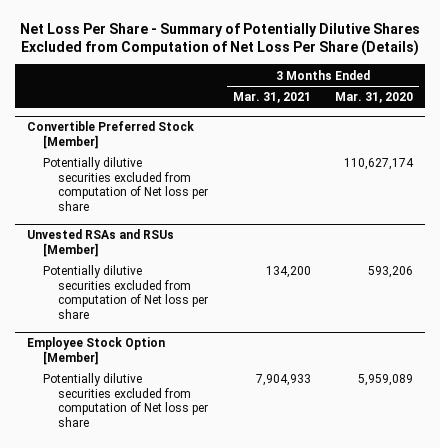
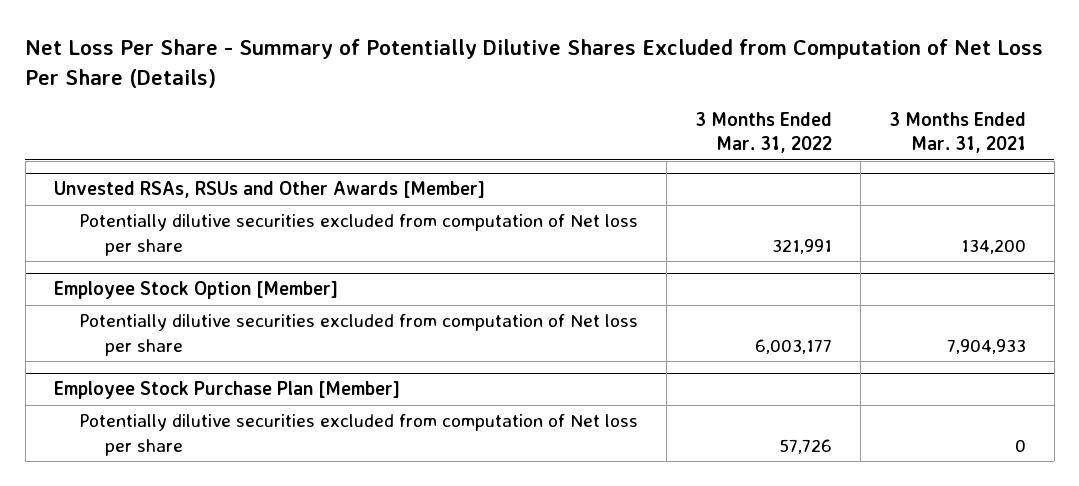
- | 3 Months Ended Mar. 31, 2021 | 3 Months Ended Mar. 31, 2020
+ | 3 Months Ended Mar. 31, 2022 | 3 Months Ended Mar. 31, 2021
- Convertible Preferred Stock [Member]
- Potentially dilutive securities excluded from computation of Net loss per share | | 110,627,174
- Unvested RSAs and RSUs [Member]
+ Unvested RSAs, RSUs and Other Awards [Member]
+ Employee Stock Purchase Plan [Member]
+ Potentially dilutive securities excluded from computation of Net loss per share | 57,726 | 0

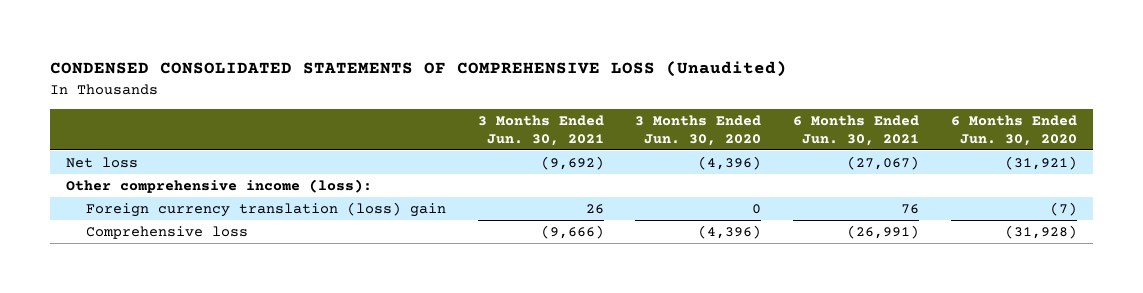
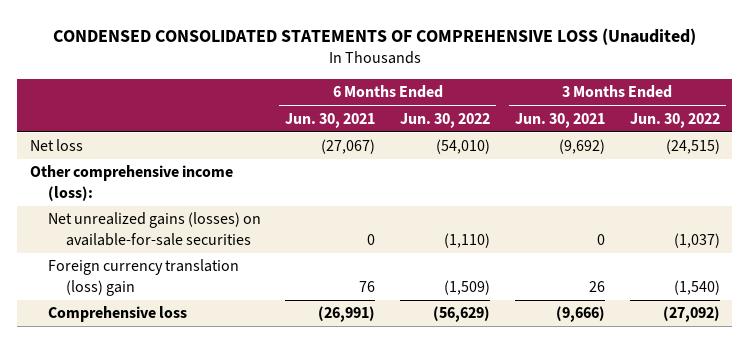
- | 3 Months Ended Jun. 30, 2021 | 3 Months Ended Jun. 30, 2020 | 6 Months Ended Jun. 30, 2021 | 6 Months Ended Jun. 30, 2020
+ | 6 Months Ended Jun. 30, 2021 | 6 Months Ended Jun. 30, 2022 | 3 Months Ended Jun. 30, 2021 | 3 Months Ended Jun. 30, 2022
+ Net unrealized gains (losses) on available-for-sale securities | 0 | (1,110) | 0 | (1,037)

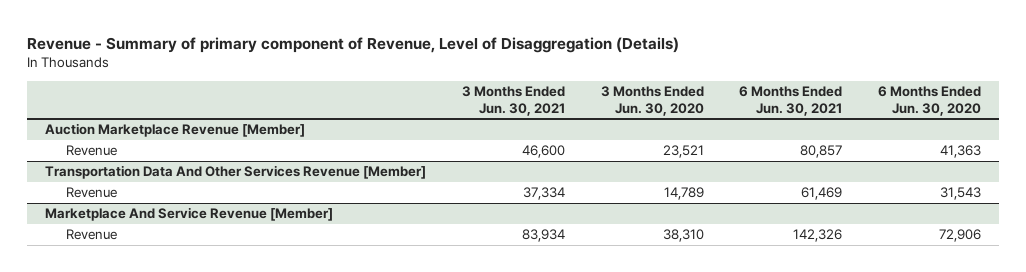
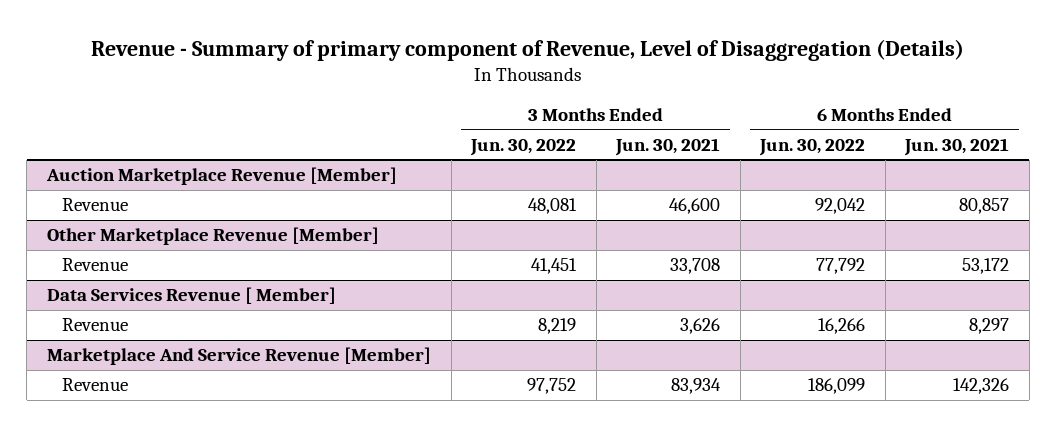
- | 3 Months Ended Jun. 30, 2021 | 3 Months Ended Jun. 30, 2020 | 6 Months Ended Jun. 30, 2021 | 6 Months Ended Jun. 30, 2020
+ | 3 Months Ended Jun. 30, 2022 | 3 Months Ended Jun. 30, 2021 | 6 Months Ended Jun. 30, 2022 | 6 Months Ended Jun. 30, 2021
- Transportation Data And Other Services Revenue [Member]
- Revenue | 37,334 | 14,789 | 61,469 | 31,543
+ Other Marketplace Revenue [Member]
+ Revenue | 41,451 | 33,708 | 77,792 | 53,172
+ Data Services Revenue [ Member]
+ Revenue | 8,219 | 3,626 | 16,266 | 8,297

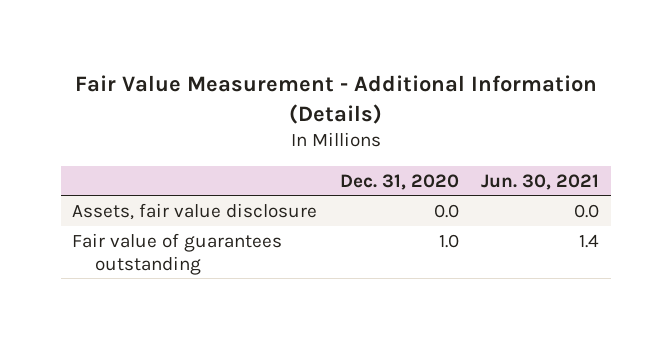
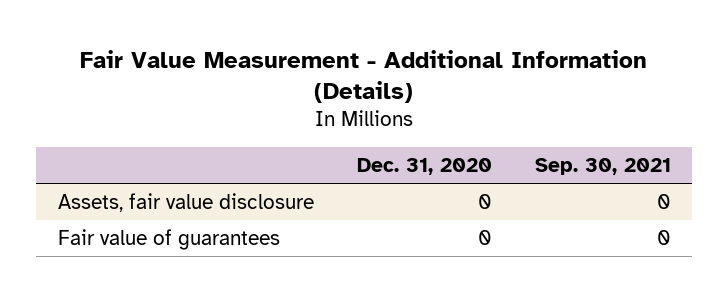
- | Dec. 31, 2020 | Jun. 30, 2021
+ | Dec. 31, 2020 | Sep. 30, 2021
- Assets, fair value disclosure | 0.0 | 0.0
- Fair value of guarantees outstanding | 1.0 | 1.4
+ Assets, fair value disclosure | 0 | 0
+ Fair value of guarantees | 0 | 0

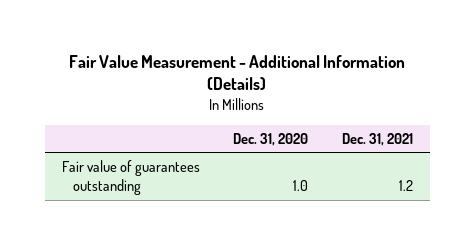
- | Dec. 31, 2020 | Sep. 30, 2021
+ | Dec. 31, 2020 | Dec. 31, 2021
- Assets, fair value disclosure | 0 | 0
- Fair value of guarantees | 0 | 0
+ Fair value of guarantees outstanding | 1.0 | 1.2

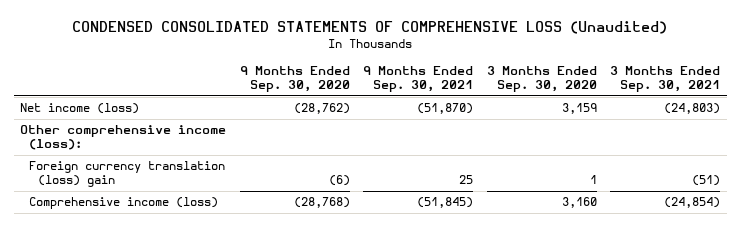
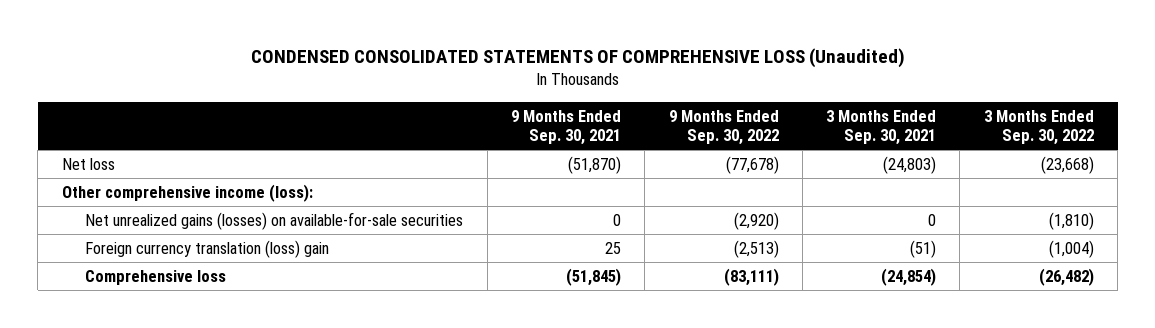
- | 9 Months Ended Sep. 30, 2020 | 9 Months Ended Sep. 30, 2021 | 3 Months Ended Sep. 30, 2020 | 3 Months Ended Sep. 30, 2021
+ | 9 Months Ended Sep. 30, 2021 | 9 Months Ended Sep. 30, 2022 | 3 Months Ended Sep. 30, 2021 | 3 Months Ended Sep. 30, 2022
- Net income (loss) | (28,762) | (51,870) | 3,159 | (24,803)
+ Net loss | (51,870) | (77,678) | (24,803) | (23,668)
+ Net unrealized gains (losses) on available-for-sale securities | 0 | (2,920) | 0 | (1,810)
- Comprehensive income (loss) | (28,768) | (51,845) | 3,160 | (24,854)
+ Comprehensive loss | (51,845) | (83,111) | (24,854) | (26,482)

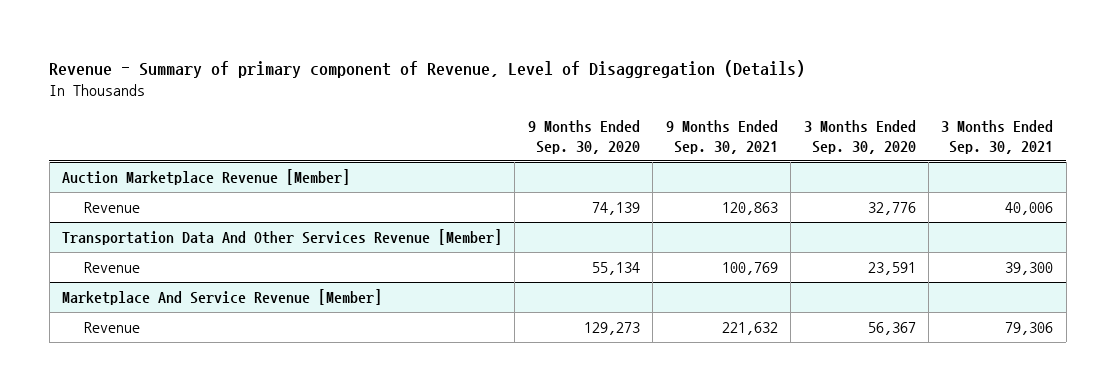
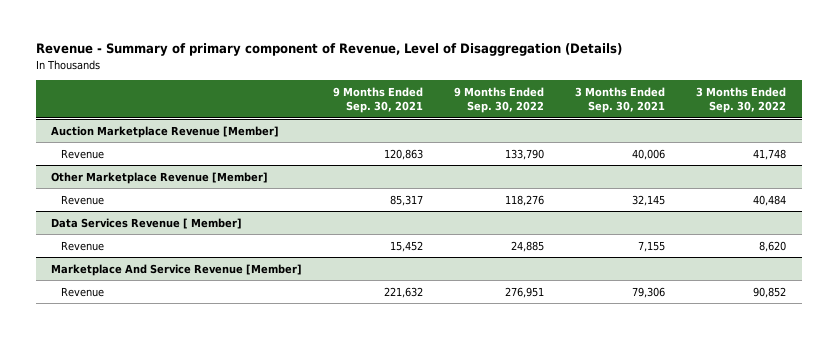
- | 9 Months Ended Sep. 30, 2020 | 9 Months Ended Sep. 30, 2021 | 3 Months Ended Sep. 30, 2020 | 3 Months Ended Sep. 30, 2021
+ | 9 Months Ended Sep. 30, 2021 | 9 Months Ended Sep. 30, 2022 | 3 Months Ended Sep. 30, 2021 | 3 Months Ended Sep. 30, 2022
- Transportation Data And Other Services Revenue [Member]
- Revenue | 55,134 | 100,769 | 23,591 | 39,300
+ Other Marketplace Revenue [Member]
+ Revenue | 85,317 | 118,276 | 32,145 | 40,484
+ Data Services Revenue [ Member]
+ Revenue | 15,452 | 24,885 | 7,155 | 8,620

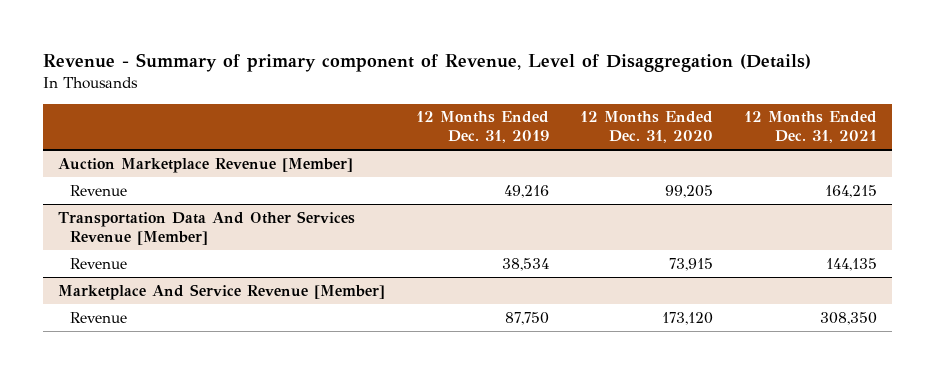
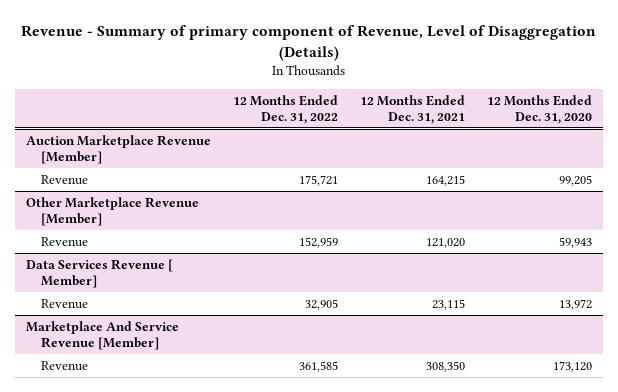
- | 12 Months Ended Dec. 31, 2019 | 12 Months Ended Dec. 31, 2020 | 12 Months Ended Dec. 31, 2021
+ | 12 Months Ended Dec. 31, 2022 | 12 Months Ended Dec. 31, 2021 | 12 Months Ended Dec. 31, 2020
- Transportation Data And Other Services Revenue [Member]
- Revenue | 38,534 | 73,915 | 144,135
+ Other Marketplace Revenue [Member]
+ Revenue | 152,959 | 121,020 | 59,943
+ Data Services Revenue [ Member]
+ Revenue | 32,905 | 23,115 | 13,972

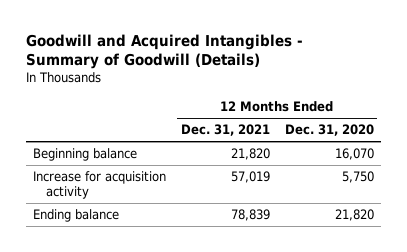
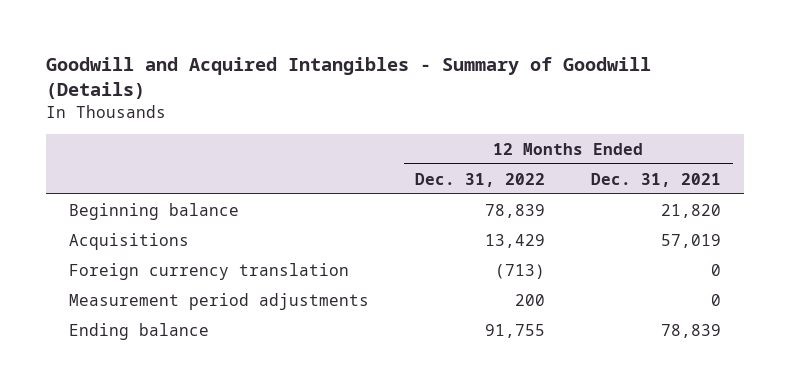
- | 12 Months Ended Dec. 31, 2021 | 12 Months Ended Dec. 31, 2020
+ | 12 Months Ended Dec. 31, 2022 | 12 Months Ended Dec. 31, 2021
- Increase for acquisition activity | 57,019 | 5,750
+ Acquisitions | 13,429 | 57,019
+ Foreign currency translation | (713) | 0
+ Measurement period adjustments | 200 | 0

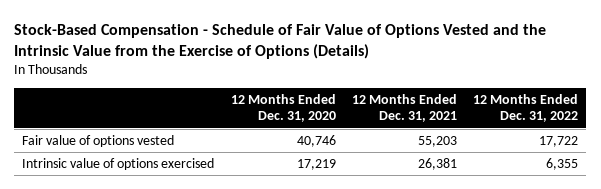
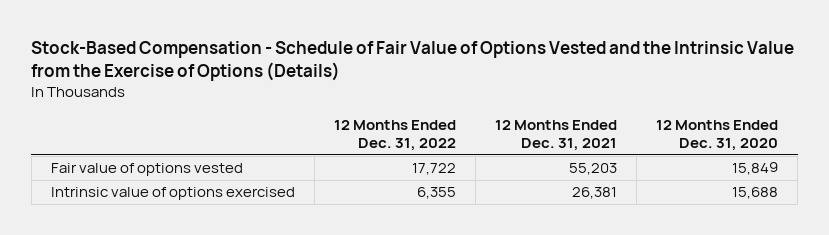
- | 12 Months Ended Dec. 31, 2020 | 12 Months Ended Dec. 31, 2021 | 12 Months Ended Dec. 31, 2022
+ | 12 Months Ended Dec. 31, 2022 | 12 Months Ended Dec. 31, 2021 | 12 Months Ended Dec. 31, 2020
- Fair value of options vested | 40,746 | 55,203 | 17,722
- Intrinsic value of options exercised | 17,219 | 26,381 | 6,355
+ Fair value of options vested | 17,722 | 55,203 | 15,849
+ Intrinsic value of options exercised | 6,355 | 26,381 | 15,688

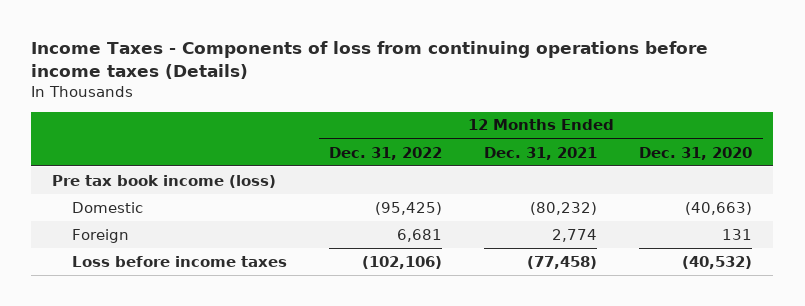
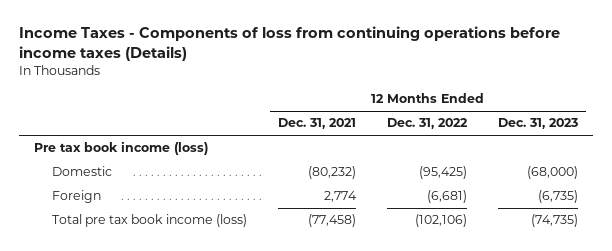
- | 12 Months Ended Dec. 31, 2022 | 12 Months Ended Dec. 31, 2021 | 12 Months Ended Dec. 31, 2020
+ | 12 Months Ended Dec. 31, 2021 | 12 Months Ended Dec. 31, 2022 | 12 Months Ended Dec. 31, 2023
- Foreign | 6,681 | 2,774 | 131
- Loss before income taxes | (102,106) | (77,458) | (40,532)
+ Foreign | 2,774 | (6,681) | (6,735)
+ Total pre tax book income (loss) | (77,458) | (102,106) | (74,735)

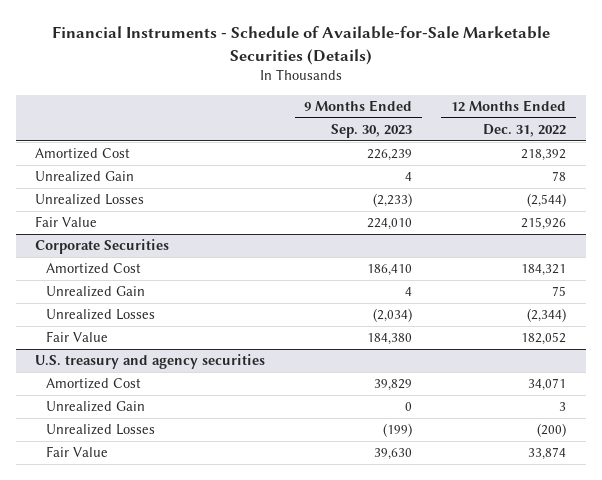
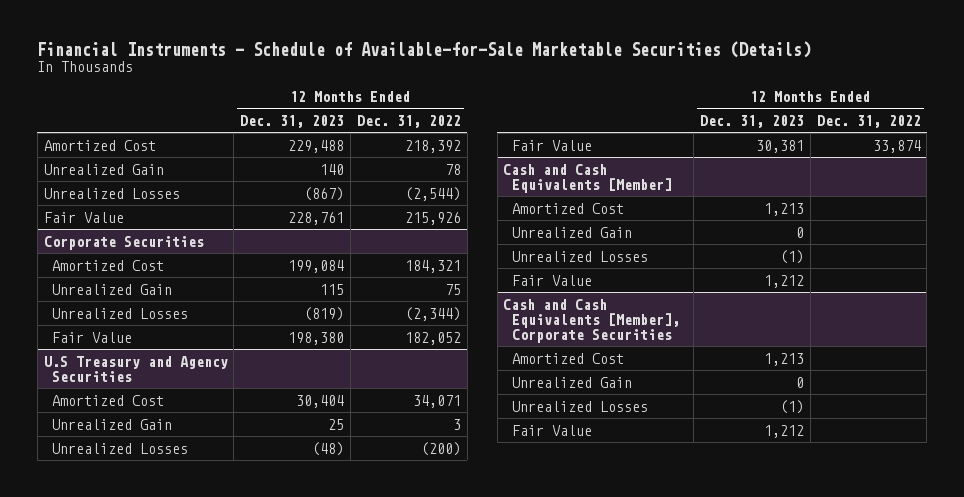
- | 9 Months Ended Sep. 30, 2023 | 12 Months Ended Dec. 31, 2022
+ | 12 Months Ended Dec. 31, 2023 | 12 Months Ended Dec. 31, 2022
- U.S. treasury and agency securities
+ U.S Treasury and Agency Securities
+ Cash and Cash Equivalents [Member]
+ Amortized Cost | 1,213 |
+ Unrealized Gain | 0 |
+ Unrealized Losses | (1) |
+ Fair Value | 1,212 |
+ Cash and Cash Equivalents [Member], Corporate Securities
+ Amortized Cost | 1,213 |
+ Unrealized Gain | 0 |
+ Unrealized Losses | (1) |
+ Fair Value | 1,212 |

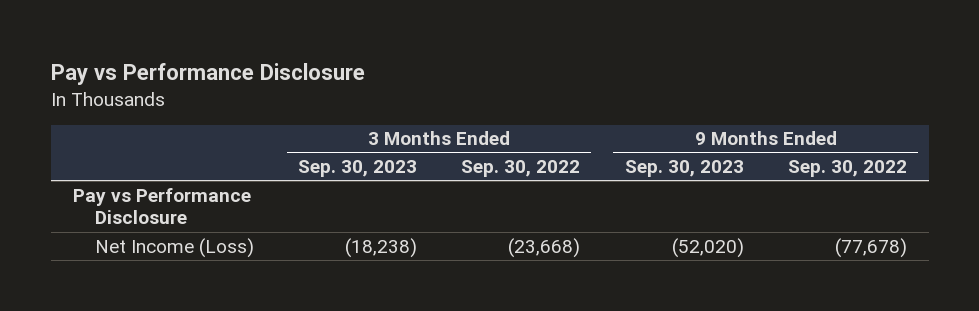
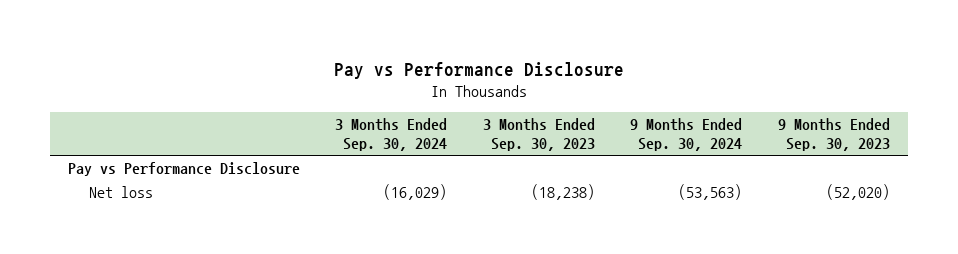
- | 3 Months Ended Sep. 30, 2023 | 3 Months Ended Sep. 30, 2022 | 9 Months Ended Sep. 30, 2023 | 9 Months Ended Sep. 30, 2022
+ | 3 Months Ended Sep. 30, 2024 | 3 Months Ended Sep. 30, 2023 | 9 Months Ended Sep. 30, 2024 | 9 Months Ended Sep. 30, 2023
- Net Income (Loss) | (18,238) | (23,668) | (52,020) | (77,678)
+ Net loss | (16,029) | (18,238) | (53,563) | (52,020)

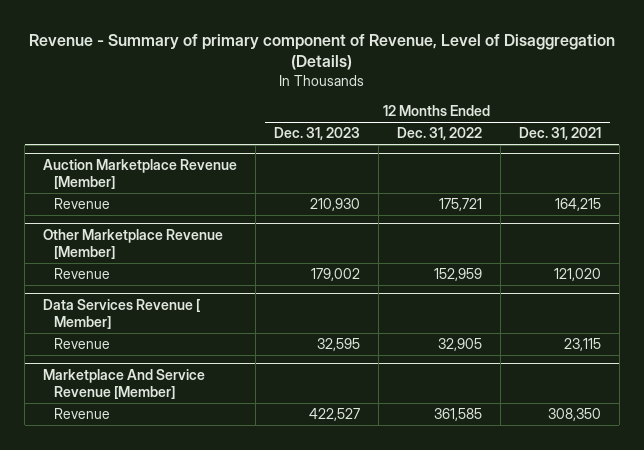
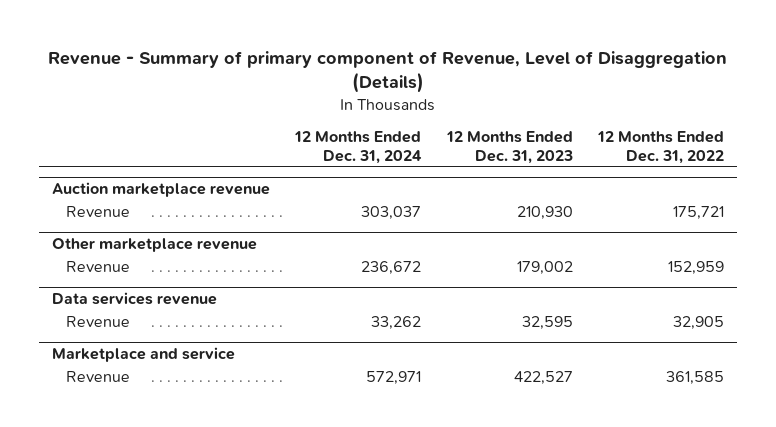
- | 12 Months Ended Dec. 31, 2023 | 12 Months Ended Dec. 31, 2022 | 12 Months Ended Dec. 31, 2021
+ | 12 Months Ended Dec. 31, 2024 | 12 Months Ended Dec. 31, 2023 | 12 Months Ended Dec. 31, 2022
- Auction Marketplace Revenue [Member]
+ Auction marketplace revenue
- Other Marketplace Revenue [Member]
+ Other marketplace revenue
- Data Services Revenue [ Member]
+ Data services revenue
- Marketplace And Service Revenue [Member]
+ Marketplace and service

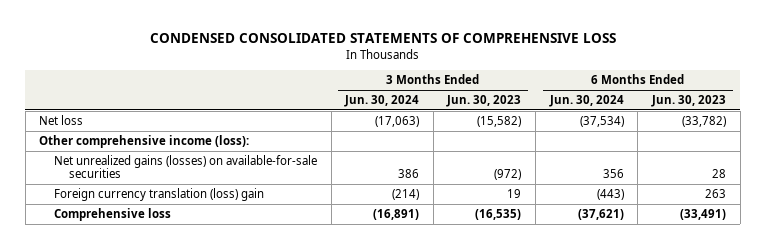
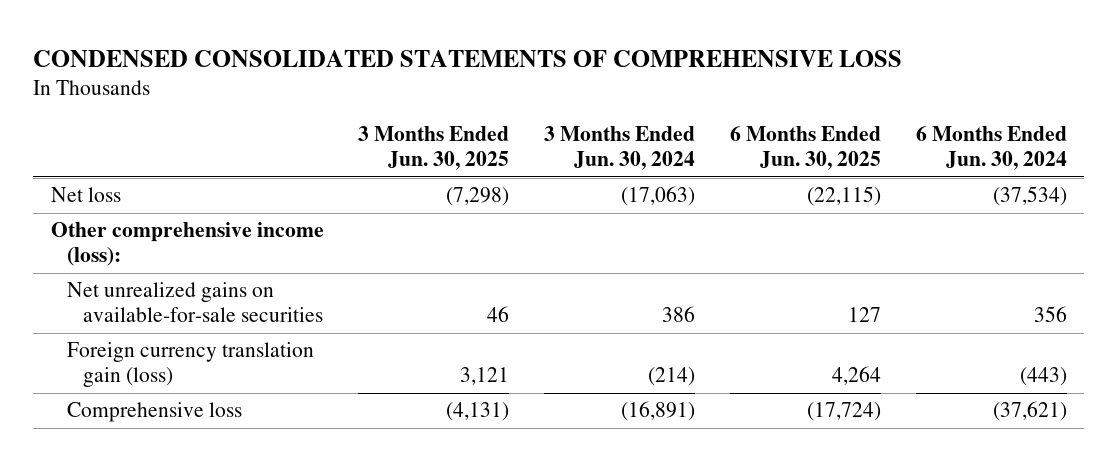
- | 3 Months Ended Jun. 30, 2024 | 3 Months Ended Jun. 30, 2023 | 6 Months Ended Jun. 30, 2024 | 6 Months Ended Jun. 30, 2023
+ | 3 Months Ended Jun. 30, 2025 | 3 Months Ended Jun. 30, 2024 | 6 Months Ended Jun. 30, 2025 | 6 Months Ended Jun. 30, 2024
- Net unrealized gains (losses) on available-for-sale securities | 386 | (972) | 356 | 28
- Foreign currency translation (loss) gain | (214) | 19 | (443) | 263
+ Net unrealized gains on available-for-sale securities | 46 | 386 | 127 | 356
+ Foreign currency translation gain (loss) | 3,121 | (214) | 4,264 | (443)

